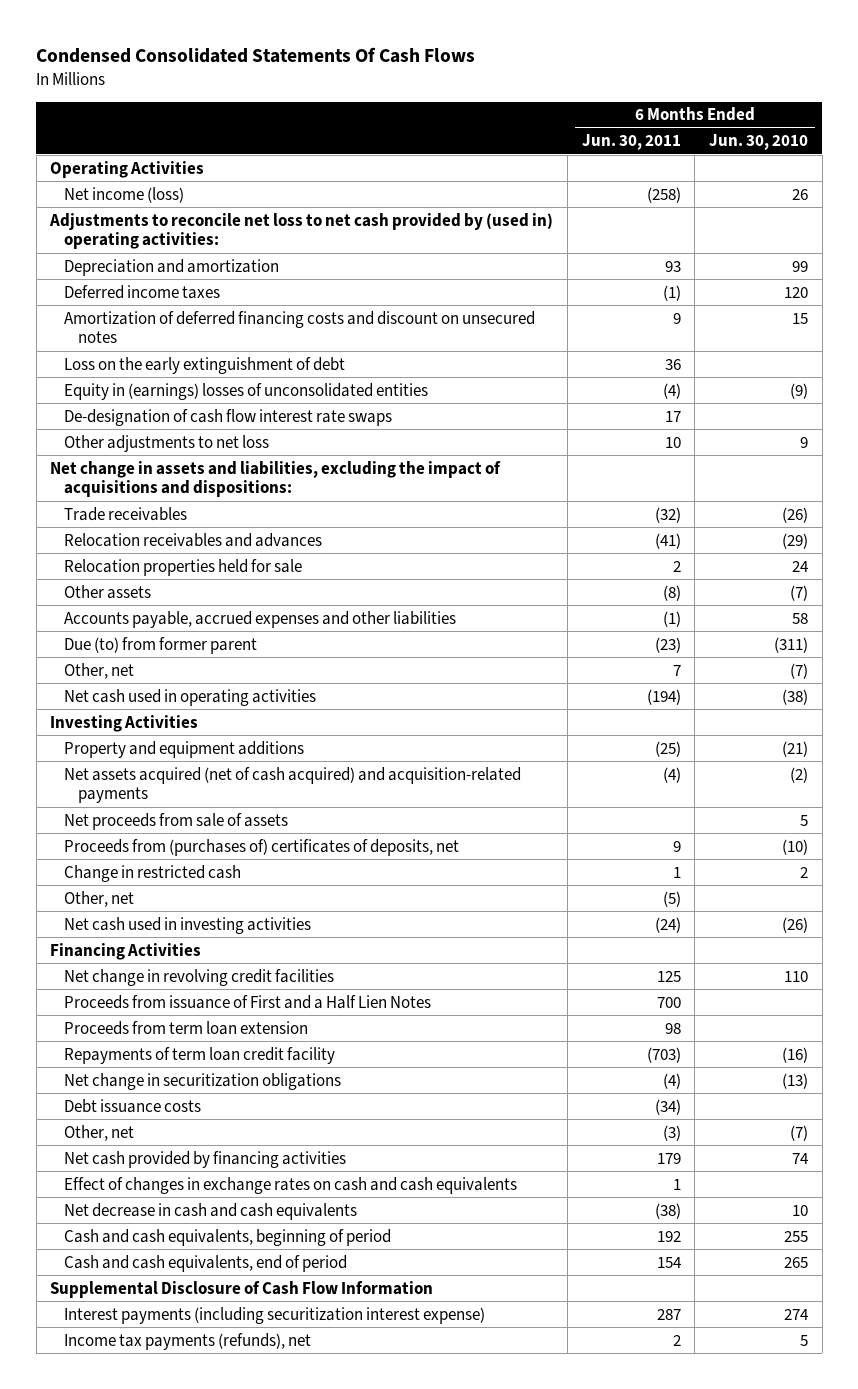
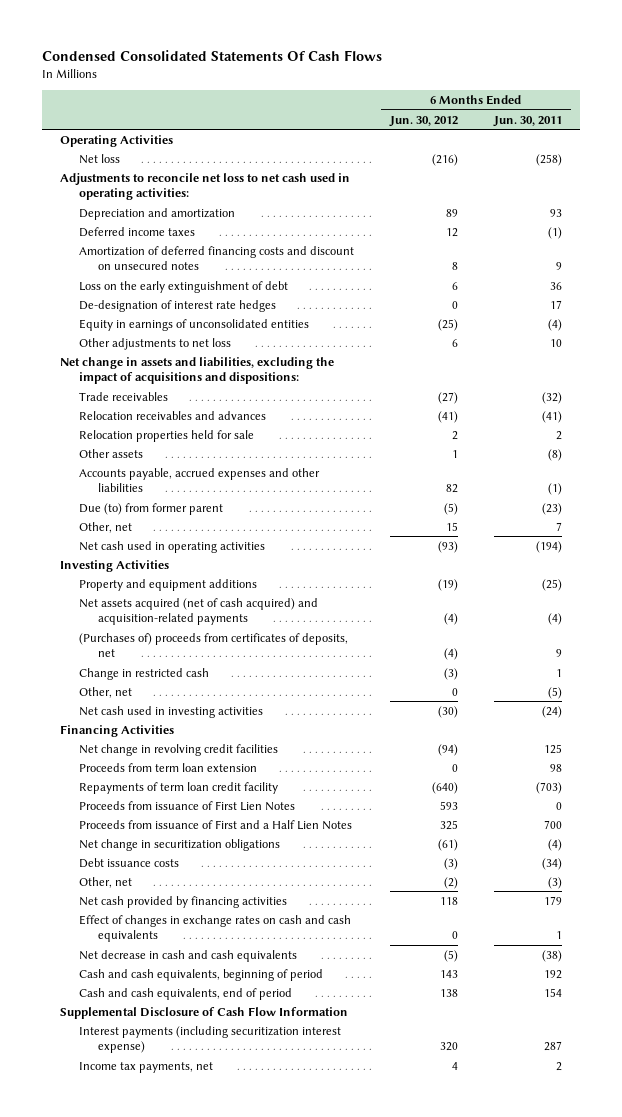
- | 6 Months Ended Jun. 30, 2011 | 6 Months Ended Jun. 30, 2010
+ | 6 Months Ended Jun. 30, 2012 | 6 Months Ended Jun. 30, 2011
- Net income (loss) | (258) | 26
- Adjustments to reconcile net loss to net cash provided by (used in) operating activities:
+ Net loss | (216) | (258)
+ Adjustments to reconcile net loss to net cash used in operating activities:
- Equity in (earnings) losses of unconsolidated entities | (4) | (9)
- De-designation of cash flow interest rate swaps | 17 |
+ De-designation of interest rate hedges | 0 | 17
+ Equity in earnings of unconsolidated entities | (25) | (4)
- Net proceeds from sale of assets | | 5
- Proceeds from (purchases of) certificates of deposits, net | 9 | (10)
+ (Purchases of) proceeds from certificates of deposits, net | (4) | 9
+ Proceeds from issuance of First Lien Notes | 593 | 0
moved down: Proceeds from issuance of First and a Half Lien Notes | 325 | 700
- Income tax payments (refunds), net | 2 | 5
+ Income tax payments, net | 4 | 2

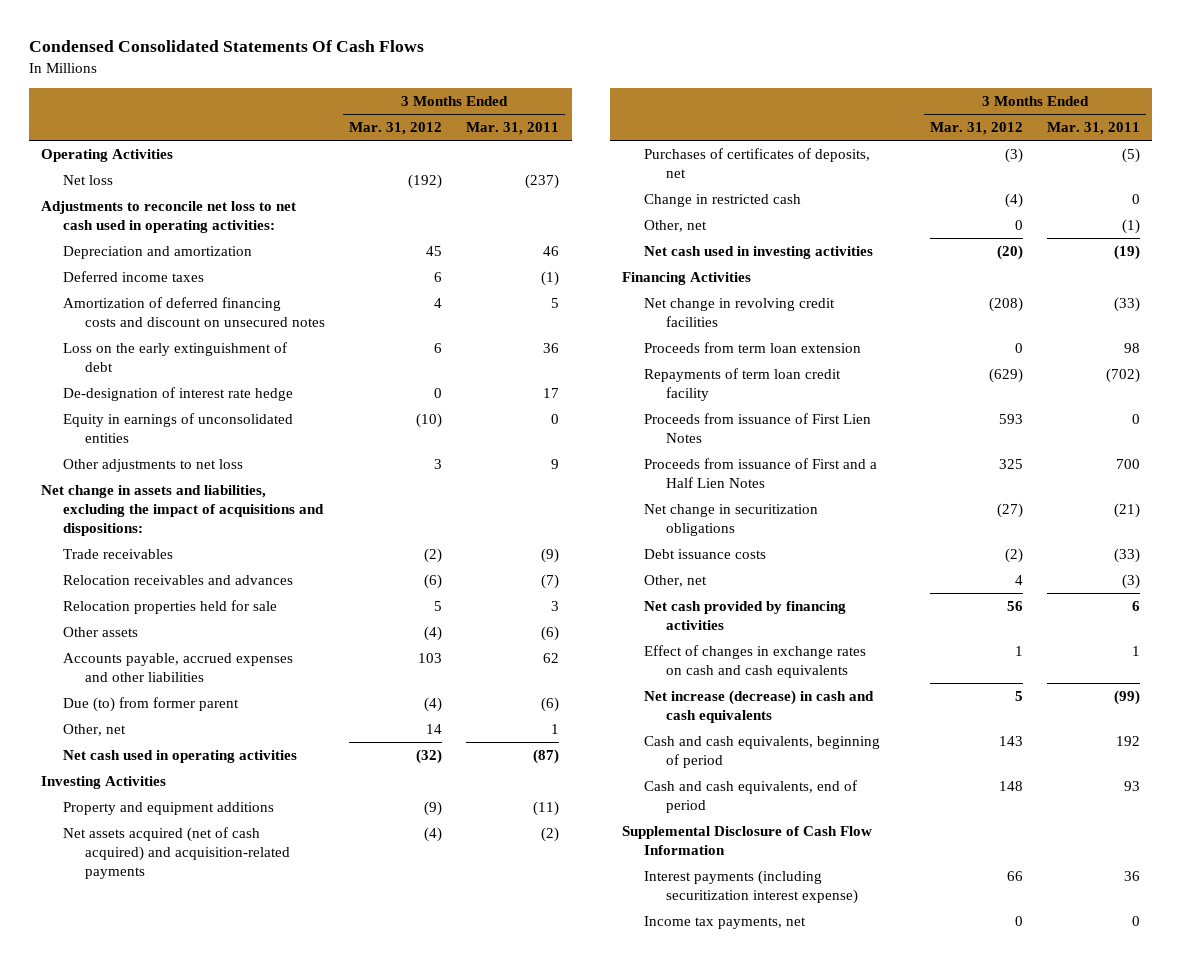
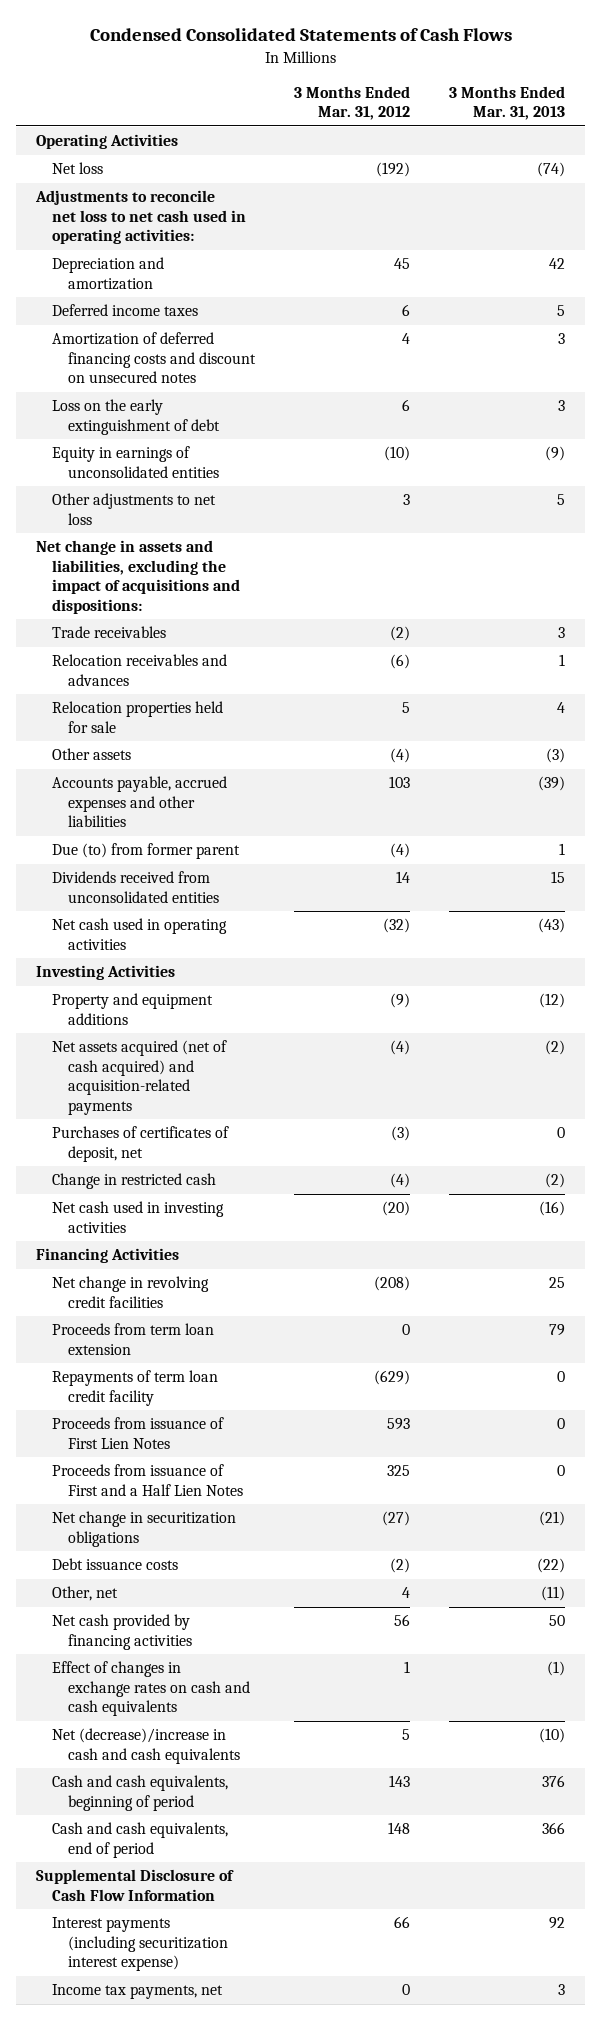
- Condensed Consolidated Statements Of Cash Flows
+ Condensed Consolidated Statements of Cash Flows
- | 3 Months Ended Mar. 31, 2012 | 3 Months Ended Mar. 31, 2011
+ | 3 Months Ended Mar. 31, 2012 | 3 Months Ended Mar. 31, 2013
- De-designation of interest rate hedge | 0 | 17
- Other, net | 14 | 1
+ Dividends received from unconsolidated entities | 14 | 15
- Purchases of certificates of deposits, net | (3) | (5)
+ Purchases of certificates of deposit, net | (3) | 0
- Other, net | 0 | (1)
- Net increase (decrease) in cash and cash equivalents | 5 | (99)
+ Net (decrease)/increase in cash and cash equivalents | 5 | (10)

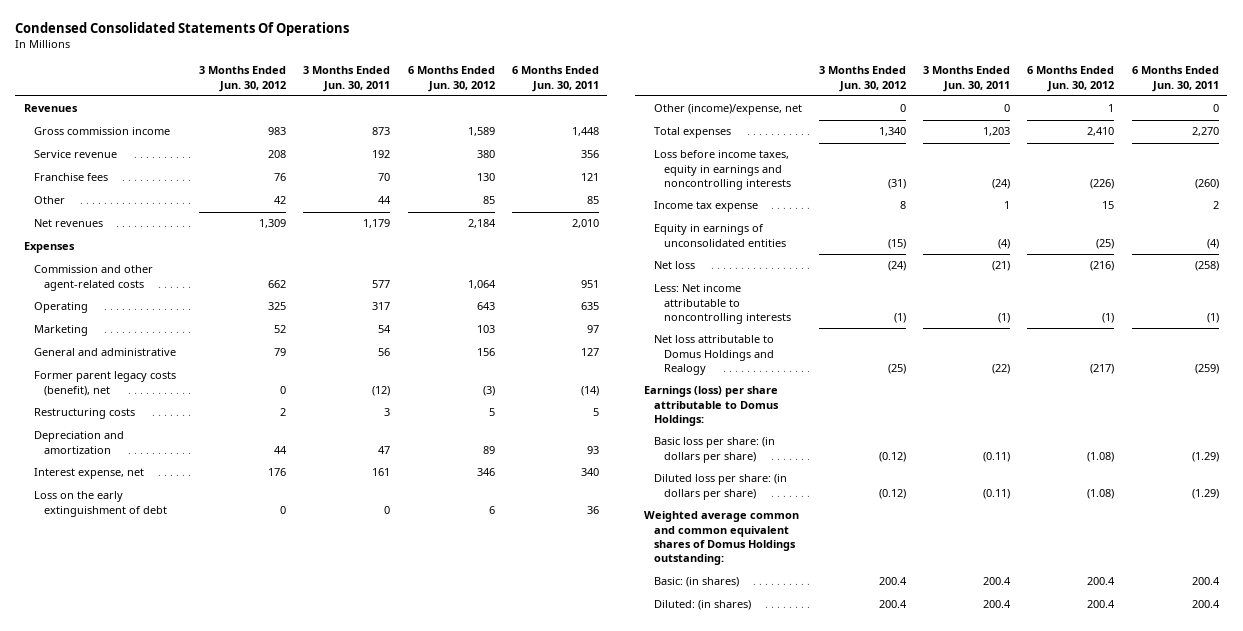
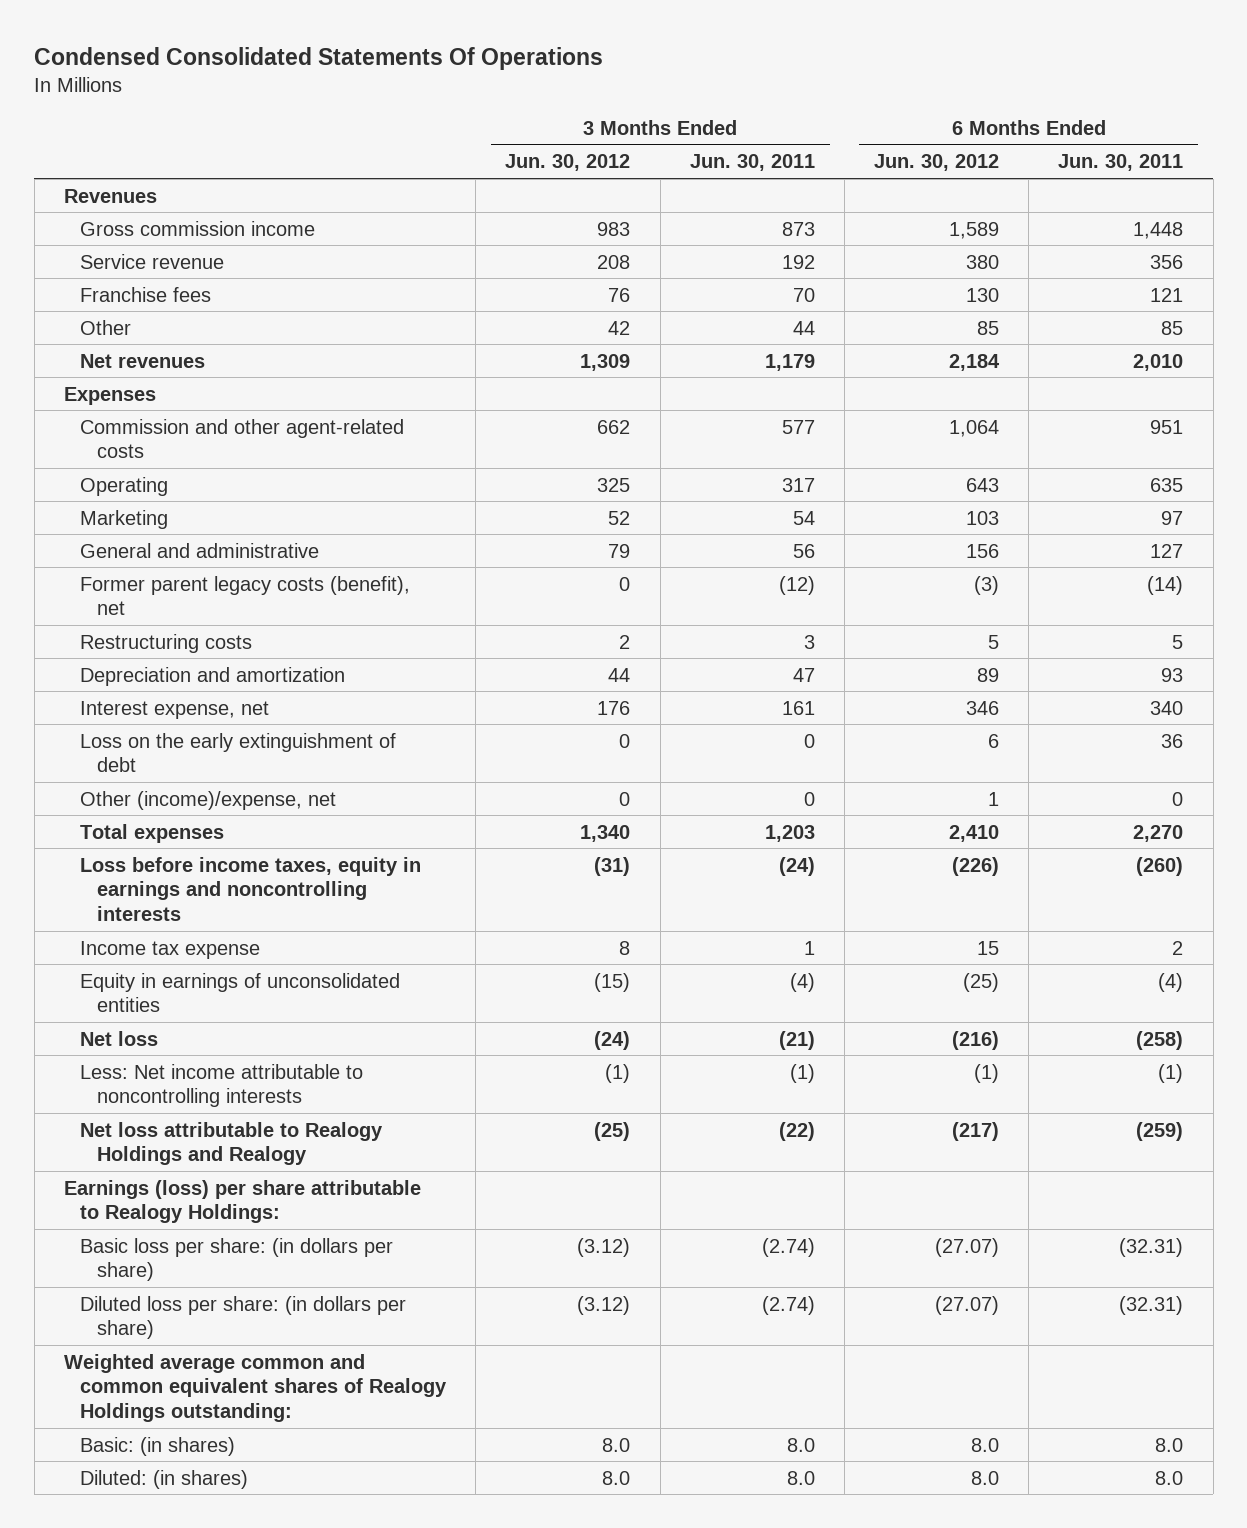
- Net loss attributable to Domus Holdings and Realogy | (25) | (22) | (217) | (259)
- Earnings (loss) per share attributable to Domus Holdings:
- Basic loss per share: (in dollars per share) | (0.12) | (0.11) | (1.08) | (1.29)
- Diluted loss per share: (in dollars per share) | (0.12) | (0.11) | (1.08) | (1.29)
- Weighted average common and common equivalent shares of Domus Holdings outstanding:
- Basic: (in shares) | 200.4 | 200.4 | 200.4 | 200.4
- Diluted: (in shares) | 200.4 | 200.4 | 200.4 | 200.4
+ Net loss attributable to Realogy Holdings and Realogy | (25) | (22) | (217) | (259)
+ Earnings (loss) per share attributable to Realogy Holdings:
+ Basic loss per share: (in dollars per share) | (3.12) | (2.74) | (27.07) | (32.31)
+ Diluted loss per share: (in dollars per share) | (3.12) | (2.74) | (27.07) | (32.31)
+ Weighted average common and common equivalent shares of Realogy Holdings outstanding:
+ Basic: (in shares) | 8.0 | 8.0 | 8.0 | 8.0
+ Diluted: (in shares) | 8.0 | 8.0 | 8.0 | 8.0

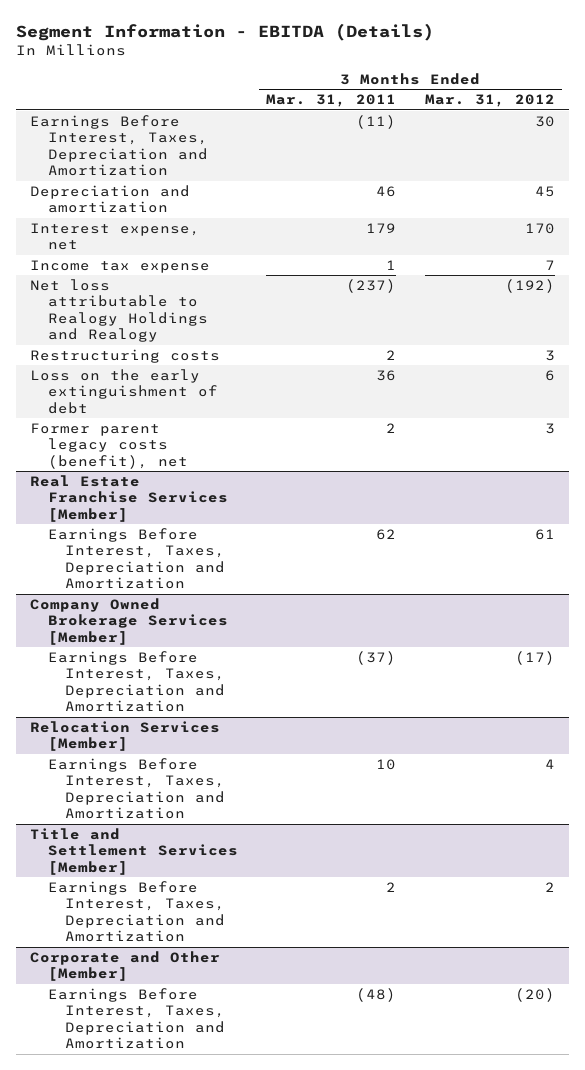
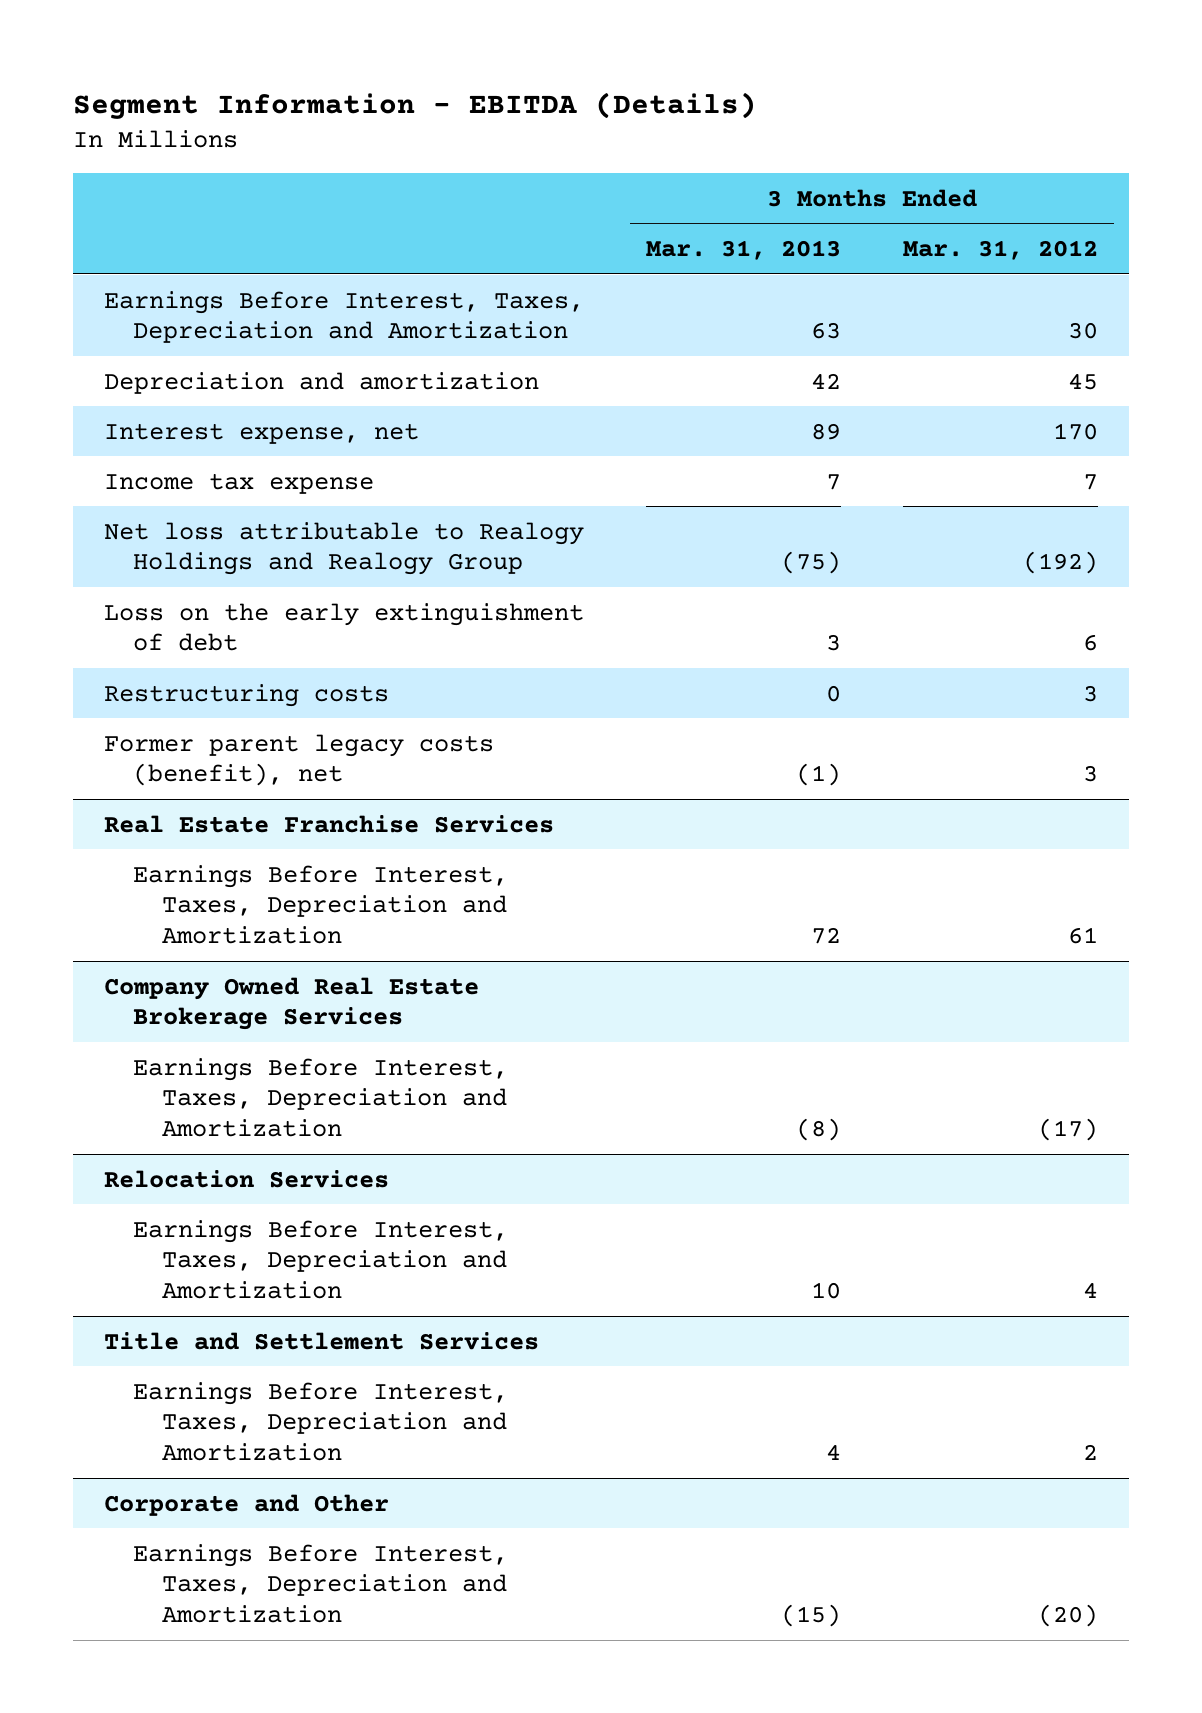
- | 3 Months Ended Mar. 31, 2011 | 3 Months Ended Mar. 31, 2012
+ | 3 Months Ended Mar. 31, 2013 | 3 Months Ended Mar. 31, 2012
- Net loss attributable to Realogy Holdings and Realogy | (237) | (192)
+ Net loss attributable to Realogy Holdings and Realogy Group | (75) | (192)
moved down: Restructuring costs | 0 | 3
- Real Estate Franchise Services [Member]
+ Real Estate Franchise Services
- Company Owned Brokerage Services [Member]
+ Company Owned Real Estate Brokerage Services
- Relocation Services [Member]
+ Relocation Services
- Title and Settlement Services [Member]
+ Title and Settlement Services
- Corporate and Other [Member]
+ Corporate and Other

